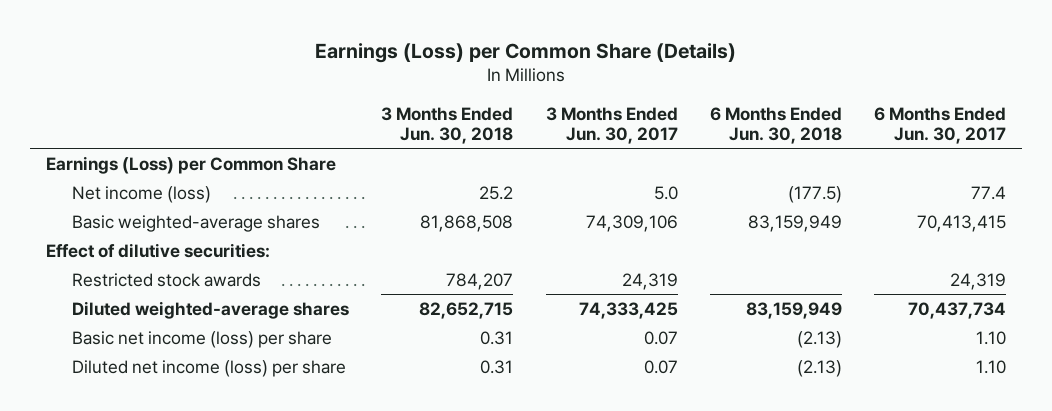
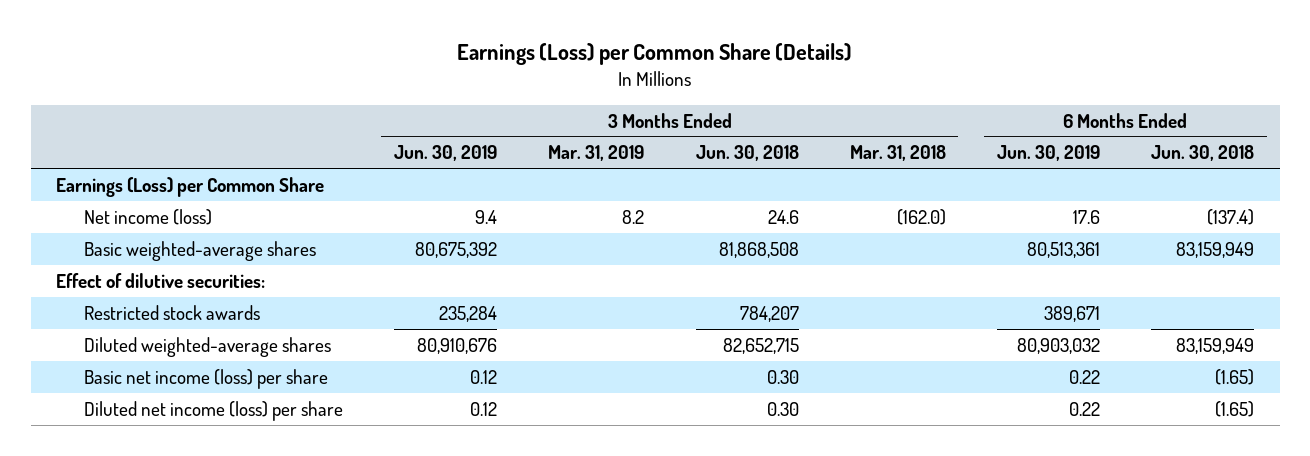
- | 3 Months Ended Jun. 30, 2018 | 3 Months Ended Jun. 30, 2017 | 6 Months Ended Jun. 30, 2018 | 6 Months Ended Jun. 30, 2017
+ | 3 Months Ended Jun. 30, 2019 | 3 Months Ended Mar. 31, 2019 | 3 Months Ended Jun. 30, 2018 | 3 Months Ended Mar. 31, 2018 | 6 Months Ended Jun. 30, 2019 | 6 Months Ended Jun. 30, 2018
- Net income (loss) | 25.2 | 5.0 | (177.5) | 77.4
+ Net income (loss) | 9.4 | 8.2 | 24.6 | (162.0) | 17.6 | (137.4)
- Basic net income (loss) per share | 0.31 | 0.07 | (2.13) | 1.10
- Diluted net income (loss) per share | 0.31 | 0.07 | (2.13) | 1.10
+ Basic net income (loss) per share | 0.12 | | 0.30 | | 0.22 | (1.65)
+ Diluted net income (loss) per share | 0.12 | | 0.30 | | 0.22 | (1.65)

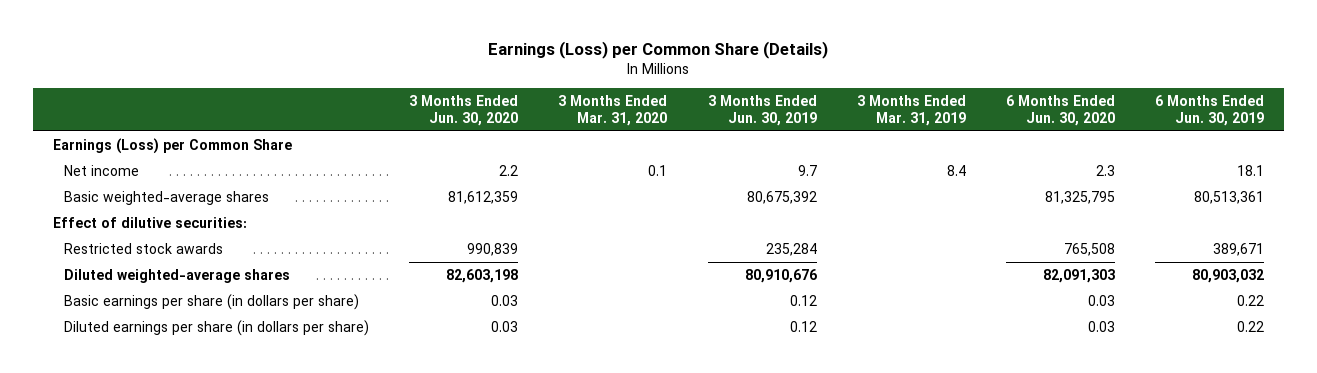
- | 3 Months Ended Jun. 30, 2019 | 3 Months Ended Mar. 31, 2019 | 3 Months Ended Jun. 30, 2018 | 3 Months Ended Mar. 31, 2018 | 6 Months Ended Jun. 30, 2019 | 6 Months Ended Jun. 30, 2018
+ | 3 Months Ended Jun. 30, 2020 | 3 Months Ended Mar. 31, 2020 | 3 Months Ended Jun. 30, 2019 | 3 Months Ended Mar. 31, 2019 | 6 Months Ended Jun. 30, 2020 | 6 Months Ended Jun. 30, 2019
- Net income (loss) | 9.4 | 8.2 | 24.6 | (162.0) | 17.6 | (137.4)
+ Net income | 2.2 | 0.1 | 9.7 | 8.4 | 2.3 | 18.1
- Basic net income (loss) per share | 0.12 | | 0.30 | | 0.22 | (1.65)
- Diluted net income (loss) per share | 0.12 | | 0.30 | | 0.22 | (1.65)
+ Basic earnings per share (in dollars per share) | 0.03 | | 0.12 | | 0.03 | 0.22
+ Diluted earnings per share (in dollars per share) | 0.03 | | 0.12 | | 0.03 | 0.22

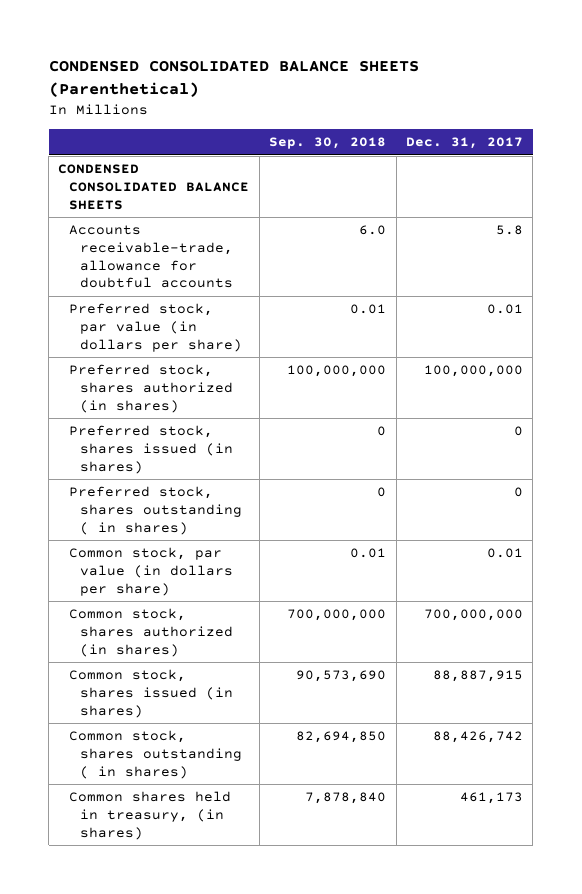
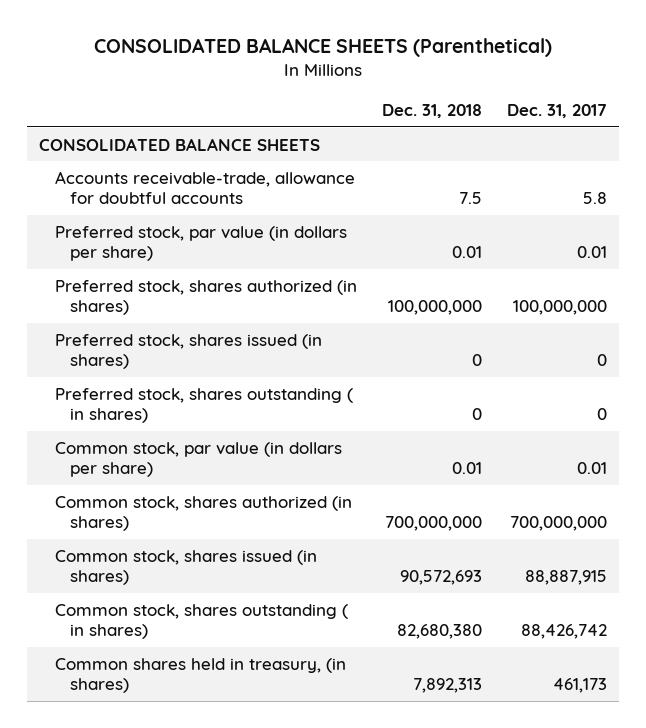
- CONDENSED CONSOLIDATED BALANCE SHEETS (Parenthetical)
+ CONSOLIDATED BALANCE SHEETS (Parenthetical)
- | Sep. 30, 2018 | Dec. 31, 2017
+ | Dec. 31, 2018 | Dec. 31, 2017
- CONDENSED CONSOLIDATED BALANCE SHEETS
+ CONSOLIDATED BALANCE SHEETS

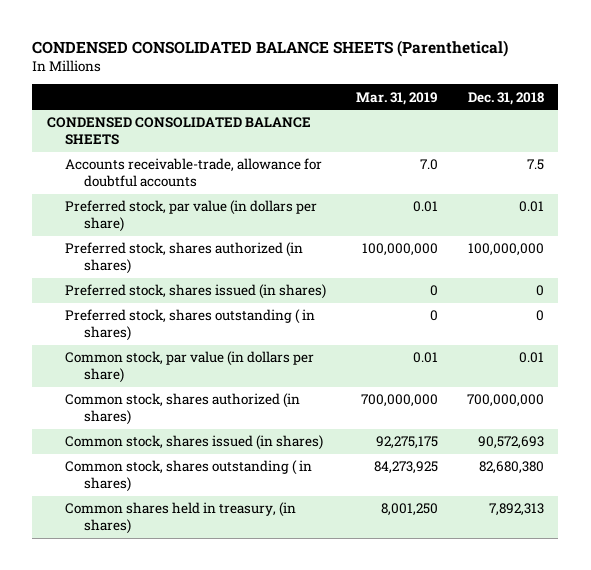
- CONSOLIDATED BALANCE SHEETS (Parenthetical)
+ CONDENSED CONSOLIDATED BALANCE SHEETS (Parenthetical)
- | Dec. 31, 2018 | Dec. 31, 2017
+ | Mar. 31, 2019 | Dec. 31, 2018
- CONSOLIDATED BALANCE SHEETS
+ CONDENSED CONSOLIDATED BALANCE SHEETS

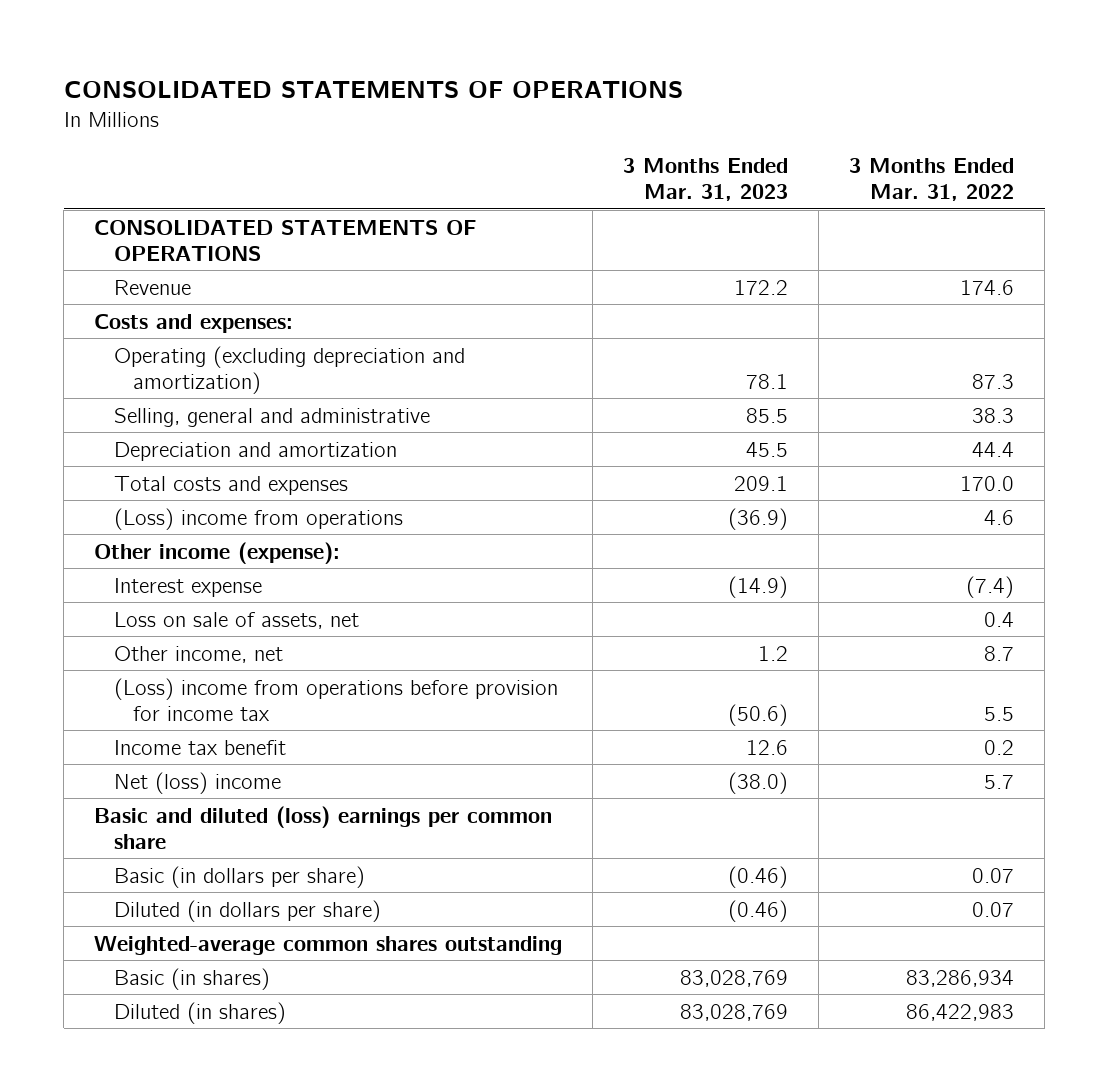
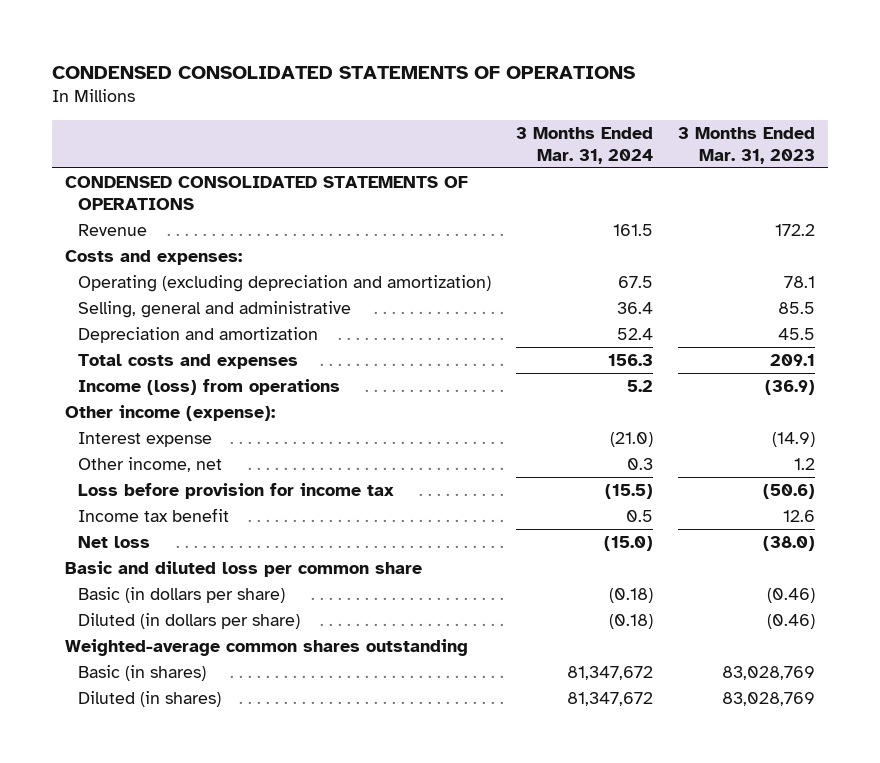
- CONSOLIDATED STATEMENTS OF OPERATIONS
+ CONDENSED CONSOLIDATED STATEMENTS OF OPERATIONS
- | 3 Months Ended Mar. 31, 2023 | 3 Months Ended Mar. 31, 2022
+ | 3 Months Ended Mar. 31, 2024 | 3 Months Ended Mar. 31, 2023
- CONSOLIDATED STATEMENTS OF OPERATIONS
+ CONDENSED CONSOLIDATED STATEMENTS OF OPERATIONS
- (Loss) income from operations | (36.9) | 4.6
+ Income (loss) from operations | 5.2 | (36.9)
- Loss on sale of assets, net | | 0.4
- (Loss) income from operations before provision for income tax | (50.6) | 5.5
+ Loss before provision for income tax | (15.5) | (50.6)
- Net (loss) income | (38.0) | 5.7
- Basic and diluted (loss) earnings per common share
+ Net loss | (15.0) | (38.0)
+ Basic and diluted loss per common share

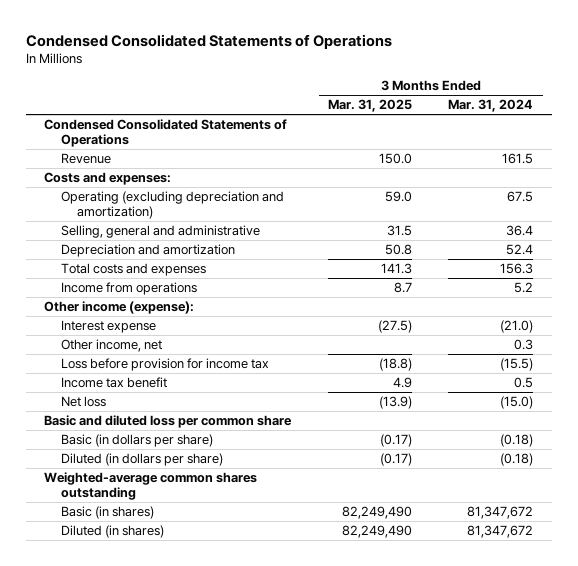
- CONDENSED CONSOLIDATED STATEMENTS OF OPERATIONS
+ Condensed Consolidated Statements of Operations
- | 3 Months Ended Mar. 31, 2024 | 3 Months Ended Mar. 31, 2023
+ | 3 Months Ended Mar. 31, 2025 | 3 Months Ended Mar. 31, 2024
- CONDENSED CONSOLIDATED STATEMENTS OF OPERATIONS
+ Condensed Consolidated Statements of Operations
- Income (loss) from operations | 5.2 | (36.9)
+ Income from operations | 8.7 | 5.2

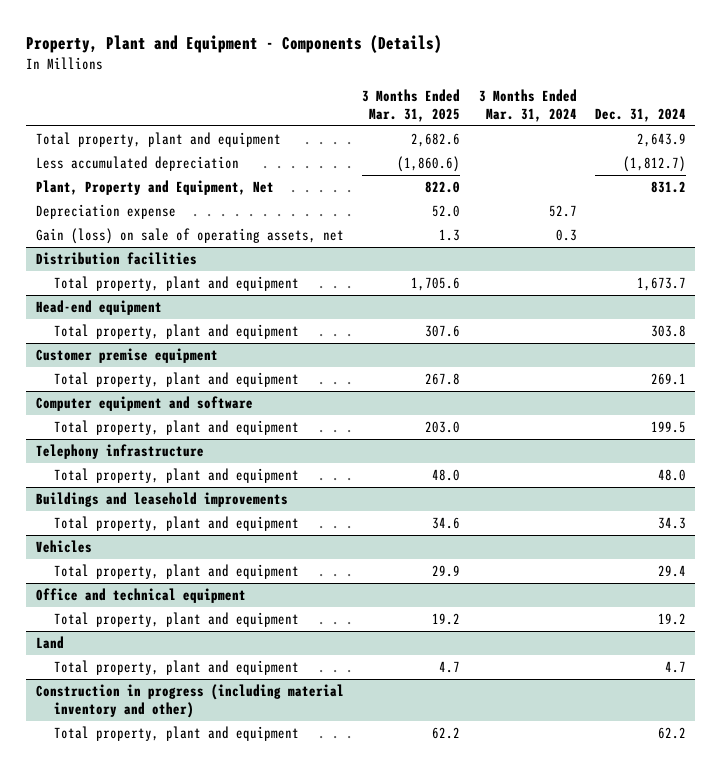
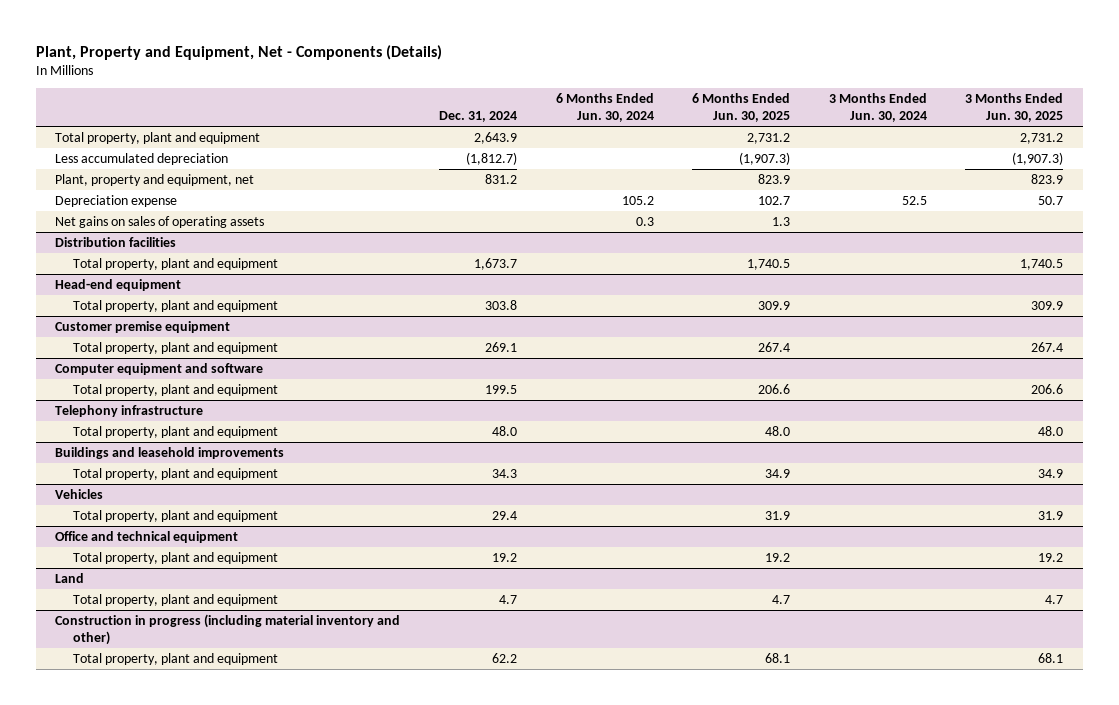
- Property, Plant and Equipment - Components (Details)
+ Plant, Property and Equipment, Net - Components (Details)
- | 3 Months Ended Mar. 31, 2025 | 3 Months Ended Mar. 31, 2024 | Dec. 31, 2024
+ | Dec. 31, 2024 | 6 Months Ended Jun. 30, 2024 | 6 Months Ended Jun. 30, 2025 | 3 Months Ended Jun. 30, 2024 | 3 Months Ended Jun. 30, 2025
- Plant, Property and Equipment, Net | 822.0 | | 831.2
+ Plant, property and equipment, net | 831.2 | | 823.9 | | 823.9
- Gain (loss) on sale of operating assets, net | 1.3 | 0.3 |
+ Net gains on sales of operating assets | | 0.3 | 1.3 | |

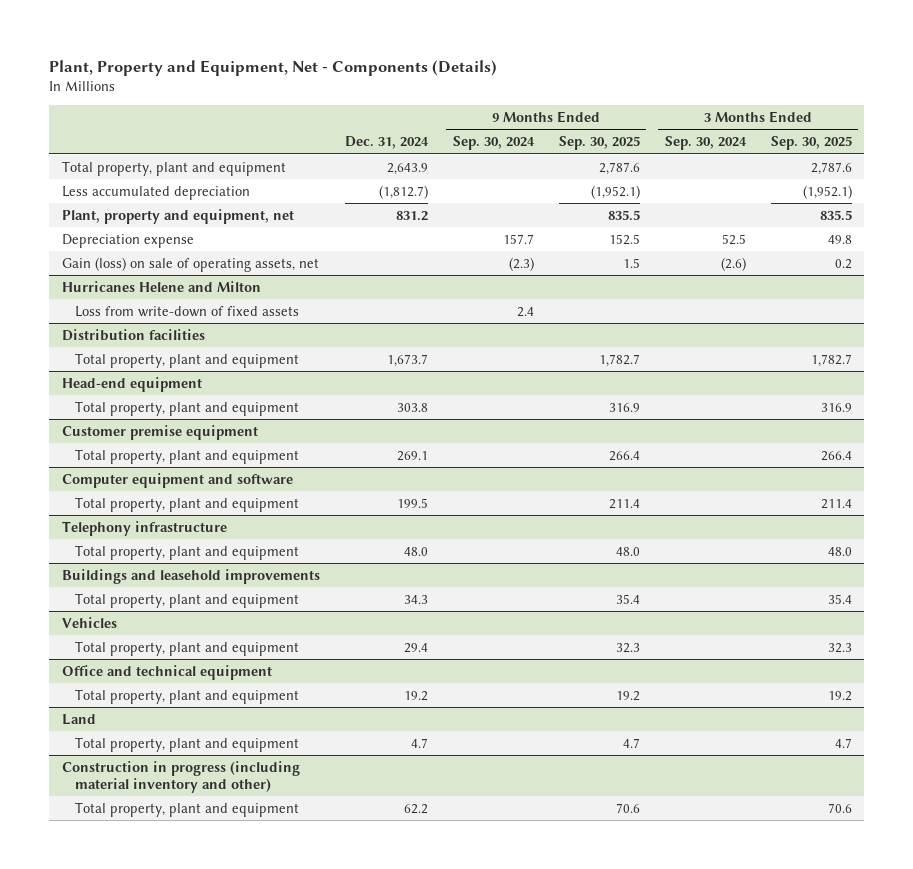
- | Dec. 31, 2024 | 6 Months Ended Jun. 30, 2024 | 6 Months Ended Jun. 30, 2025 | 3 Months Ended Jun. 30, 2024 | 3 Months Ended Jun. 30, 2025
+ | Dec. 31, 2024 | 9 Months Ended Sep. 30, 2024 | 9 Months Ended Sep. 30, 2025 | 3 Months Ended Sep. 30, 2024 | 3 Months Ended Sep. 30, 2025
- Net gains on sales of operating assets | | 0.3 | 1.3 | |
+ Gain (loss) on sale of operating assets, net | | (2.3) | 1.5 | (2.6) | 0.2
+ Hurricanes Helene and Milton
+ Loss from write-down of fixed assets | | 2.4 | | |

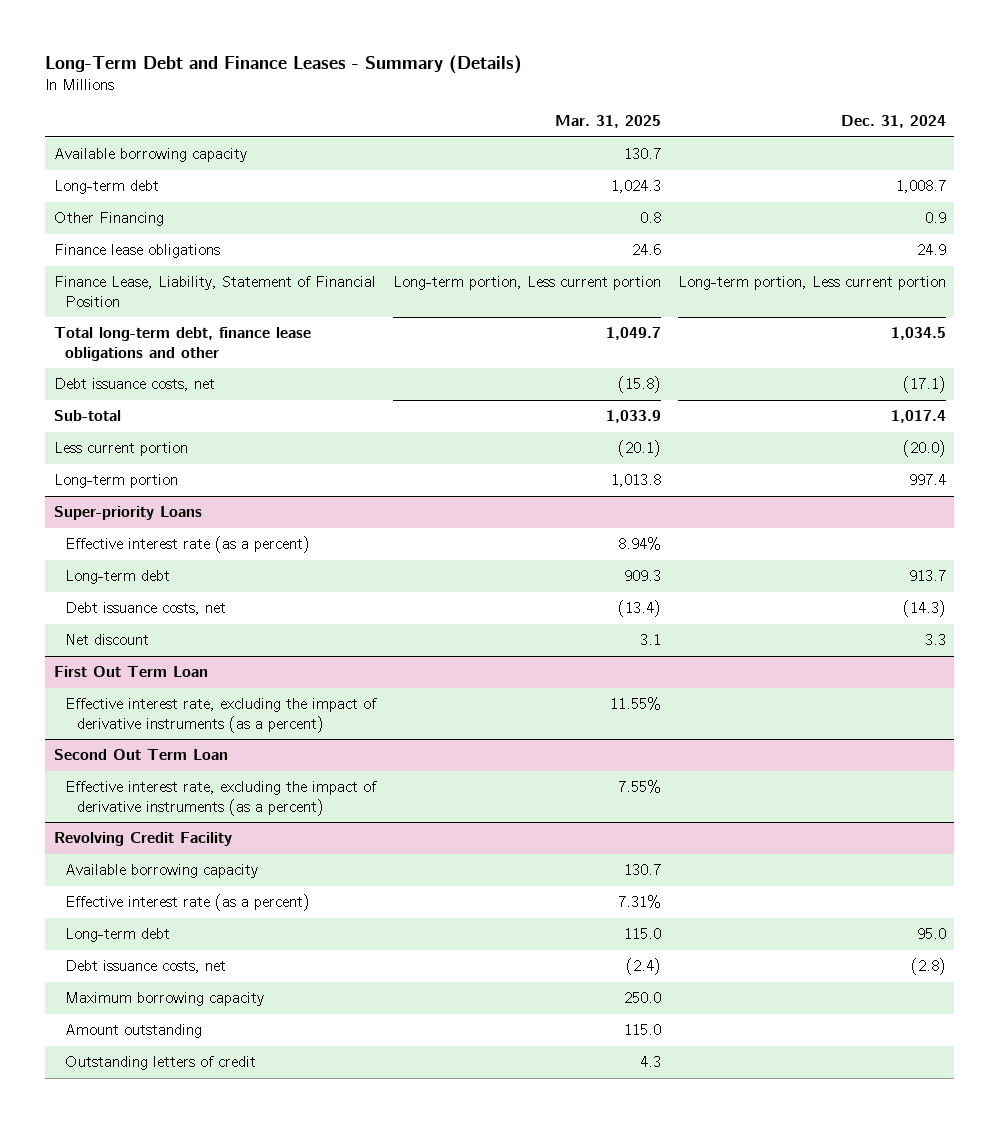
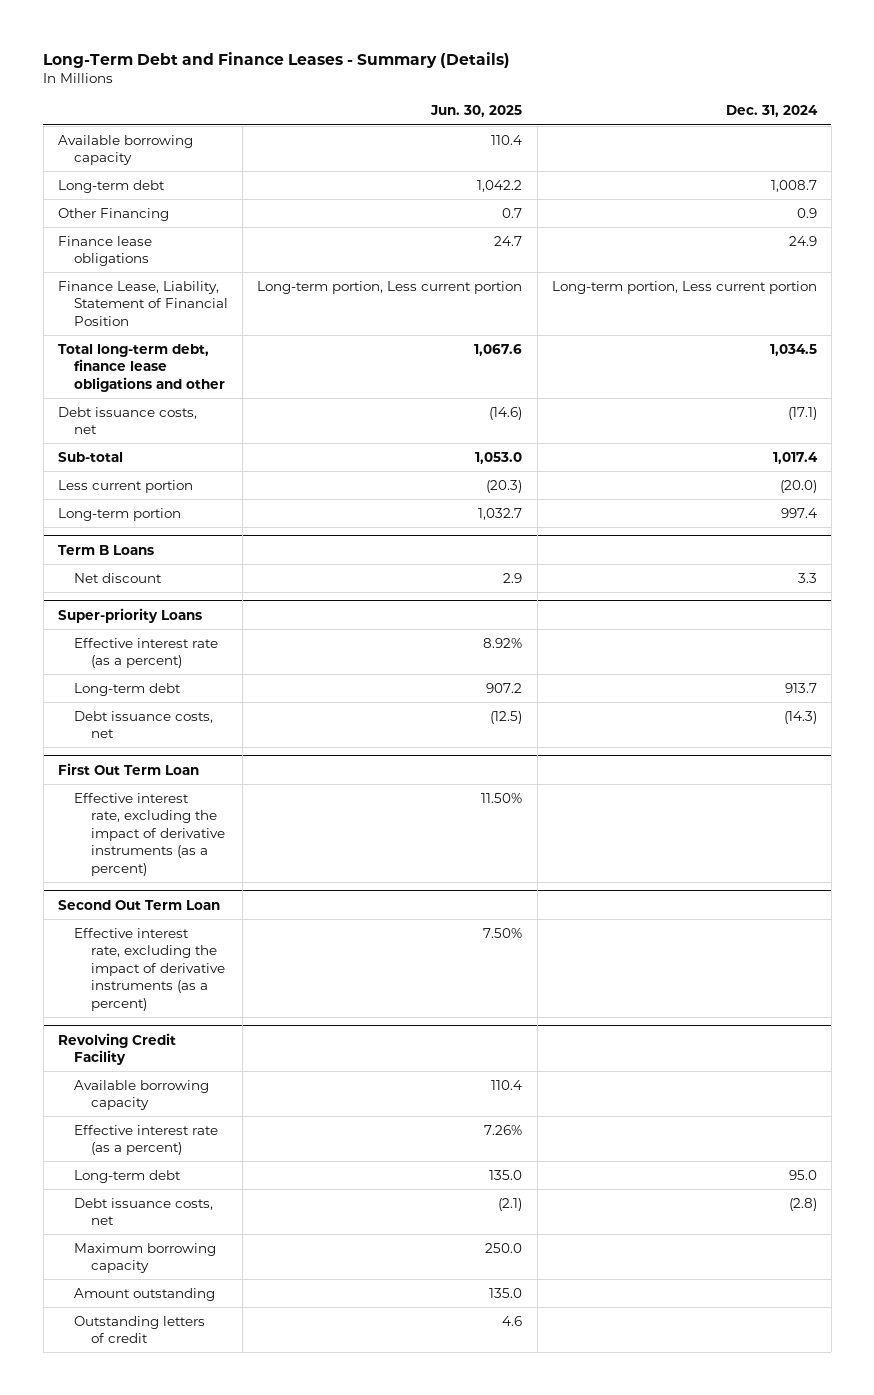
- | Mar. 31, 2025 | Dec. 31, 2024
+ | Jun. 30, 2025 | Dec. 31, 2024
+ Term B Loans
+ Net discount | 2.9 | 3.3
@ Super-priority Loans
- Net discount | 3.1 | 3.3

